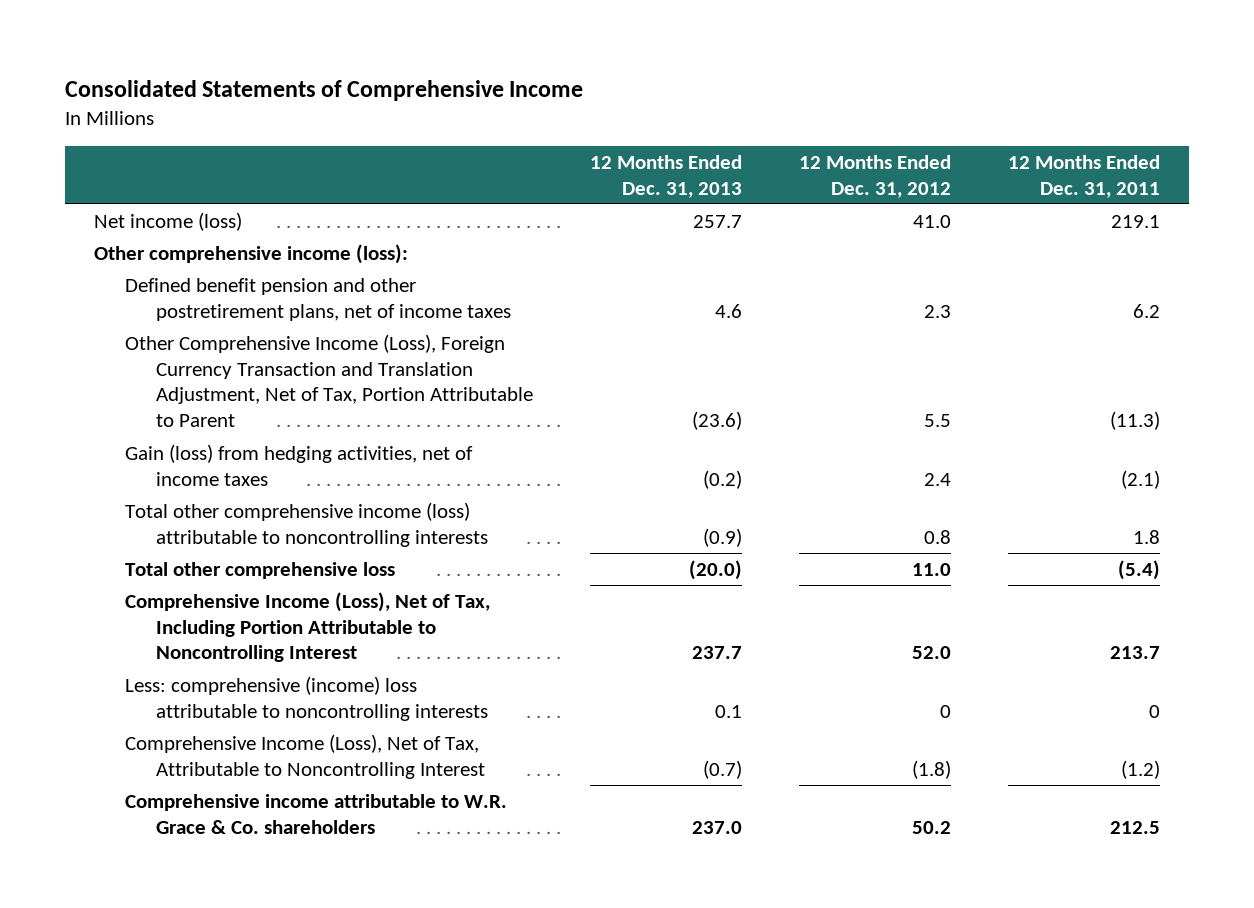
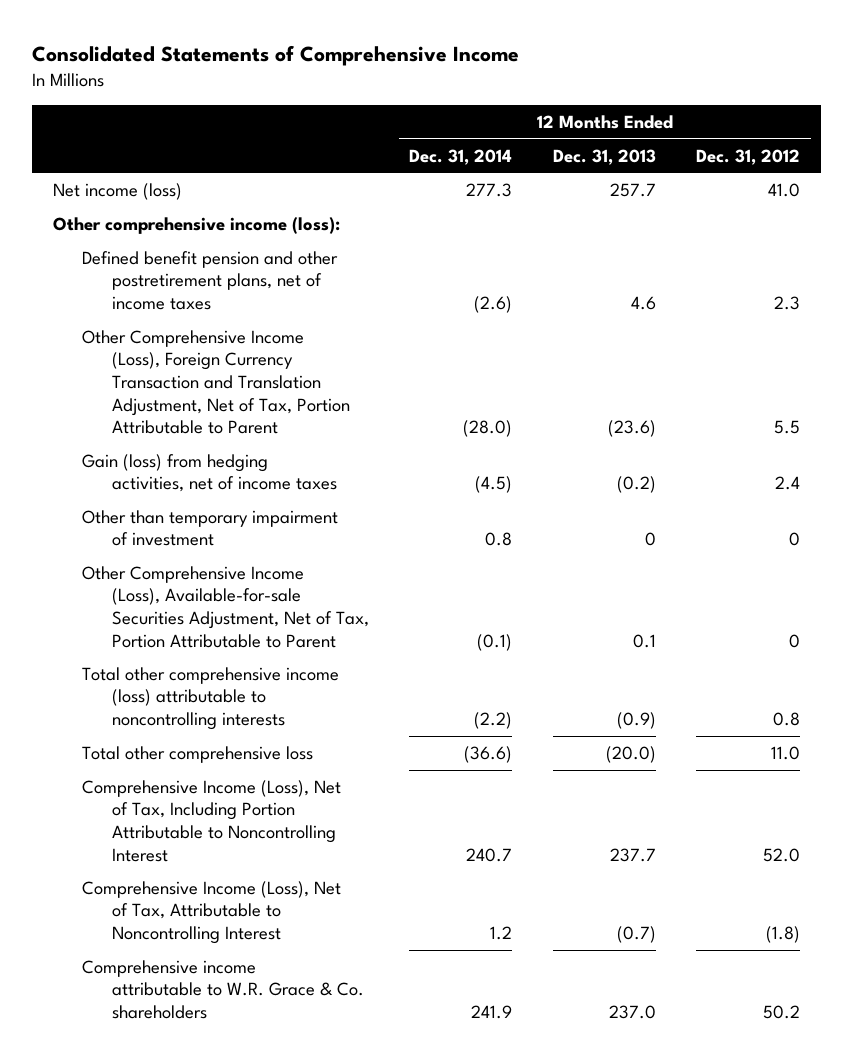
- | 12 Months Ended Dec. 31, 2013 | 12 Months Ended Dec. 31, 2012 | 12 Months Ended Dec. 31, 2011
+ | 12 Months Ended Dec. 31, 2014 | 12 Months Ended Dec. 31, 2013 | 12 Months Ended Dec. 31, 2012
+ Other than temporary impairment of investment | 0.8 | 0 | 0
+ Other Comprehensive Income (Loss), Available-for-sale Securities Adjustment, Net of Tax, Portion Attributable to Parent | (0.1) | 0.1 | 0
- Less: comprehensive (income) loss attributable to noncontrolling interests | 0.1 | 0 | 0

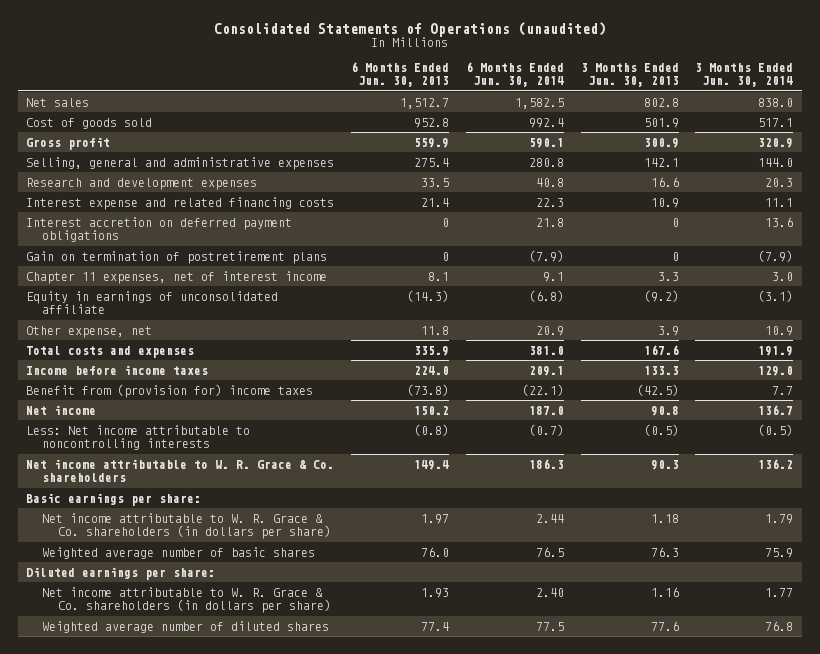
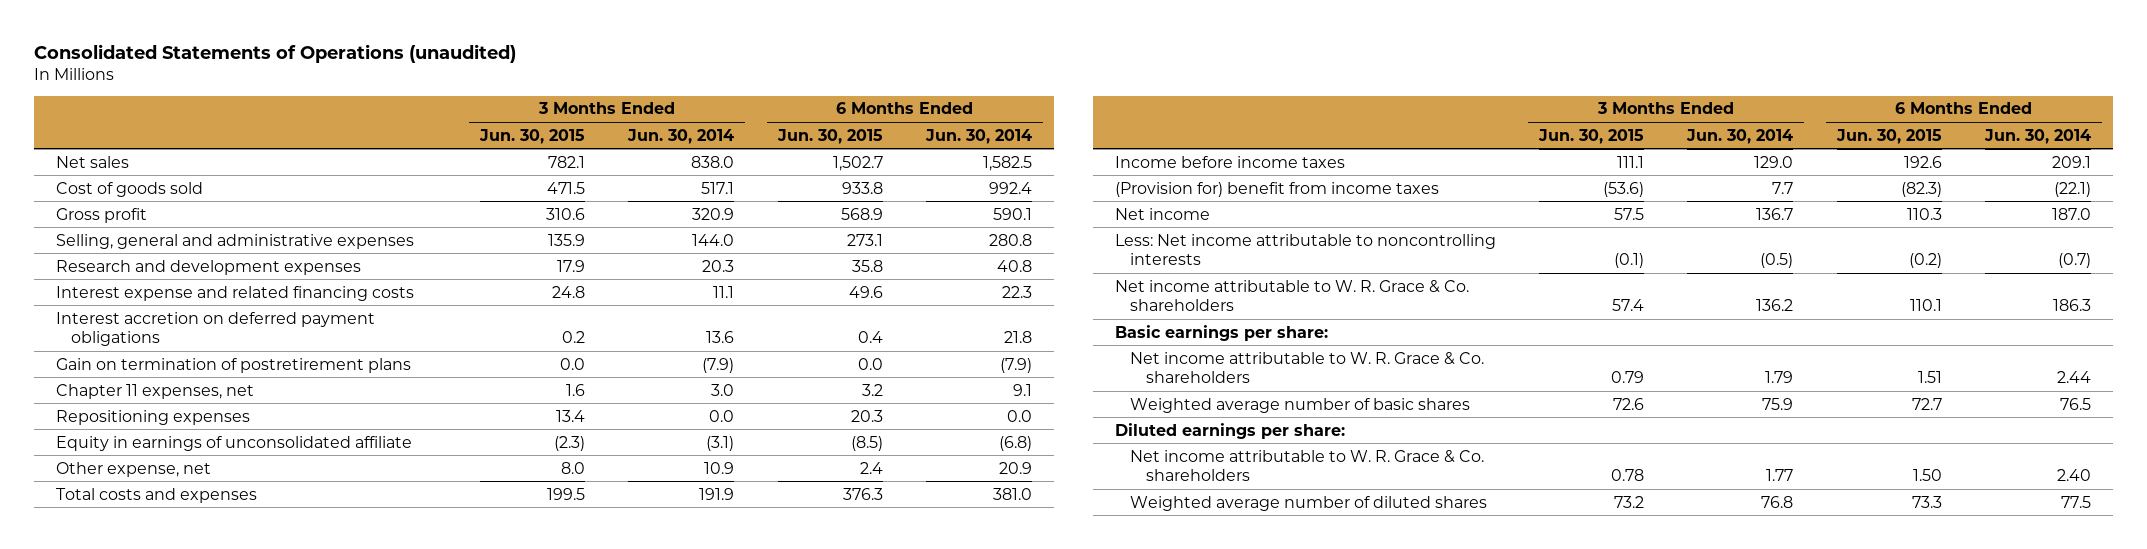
- | 6 Months Ended Jun. 30, 2013 | 6 Months Ended Jun. 30, 2014 | 3 Months Ended Jun. 30, 2013 | 3 Months Ended Jun. 30, 2014
+ | 3 Months Ended Jun. 30, 2015 | 3 Months Ended Jun. 30, 2014 | 6 Months Ended Jun. 30, 2015 | 6 Months Ended Jun. 30, 2014
- Chapter 11 expenses, net of interest income | 8.1 | 9.1 | 3.3 | 3.0
+ Chapter 11 expenses, net | 1.6 | 3.0 | 3.2 | 9.1
+ Repositioning expenses | 13.4 | 0.0 | 20.3 | 0.0
- Benefit from (provision for) income taxes | (73.8) | (22.1) | (42.5) | 7.7
+ (Provision for) benefit from income taxes | (53.6) | 7.7 | (82.3) | (22.1)
- Net income attributable to W. R. Grace & Co. shareholders (in dollars per share) | 1.97 | 2.44 | 1.18 | 1.79
+ Net income attributable to W. R. Grace & Co. shareholders | 0.79 | 1.79 | 1.51 | 2.44
- Net income attributable to W. R. Grace & Co. shareholders (in dollars per share) | 1.93 | 2.40 | 1.16 | 1.77
+ Net income attributable to W. R. Grace & Co. shareholders | 0.78 | 1.77 | 1.50 | 2.40

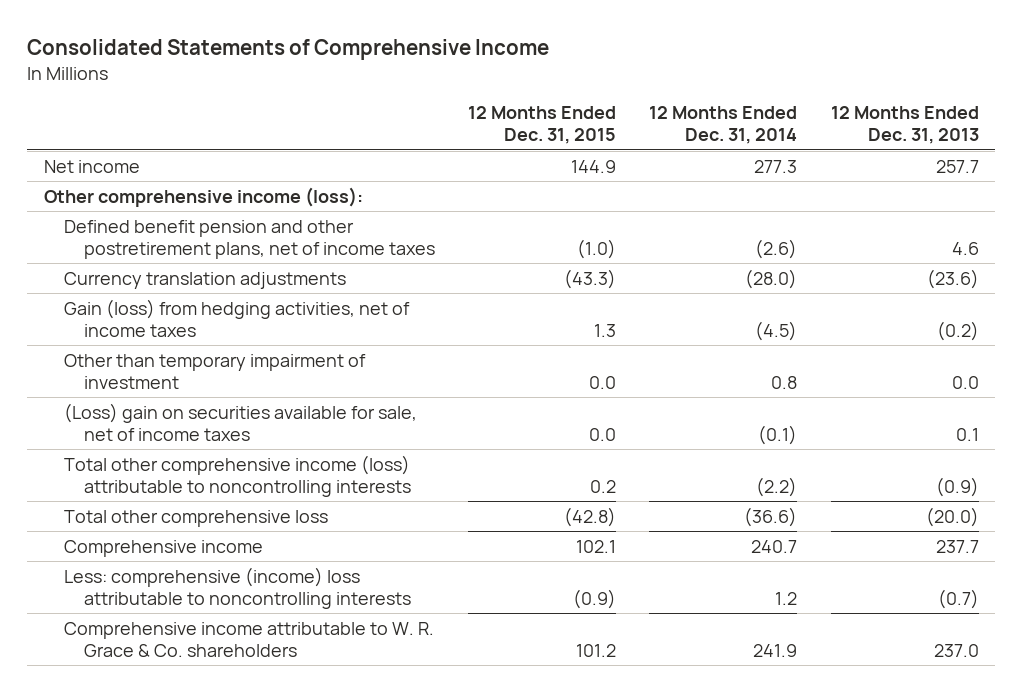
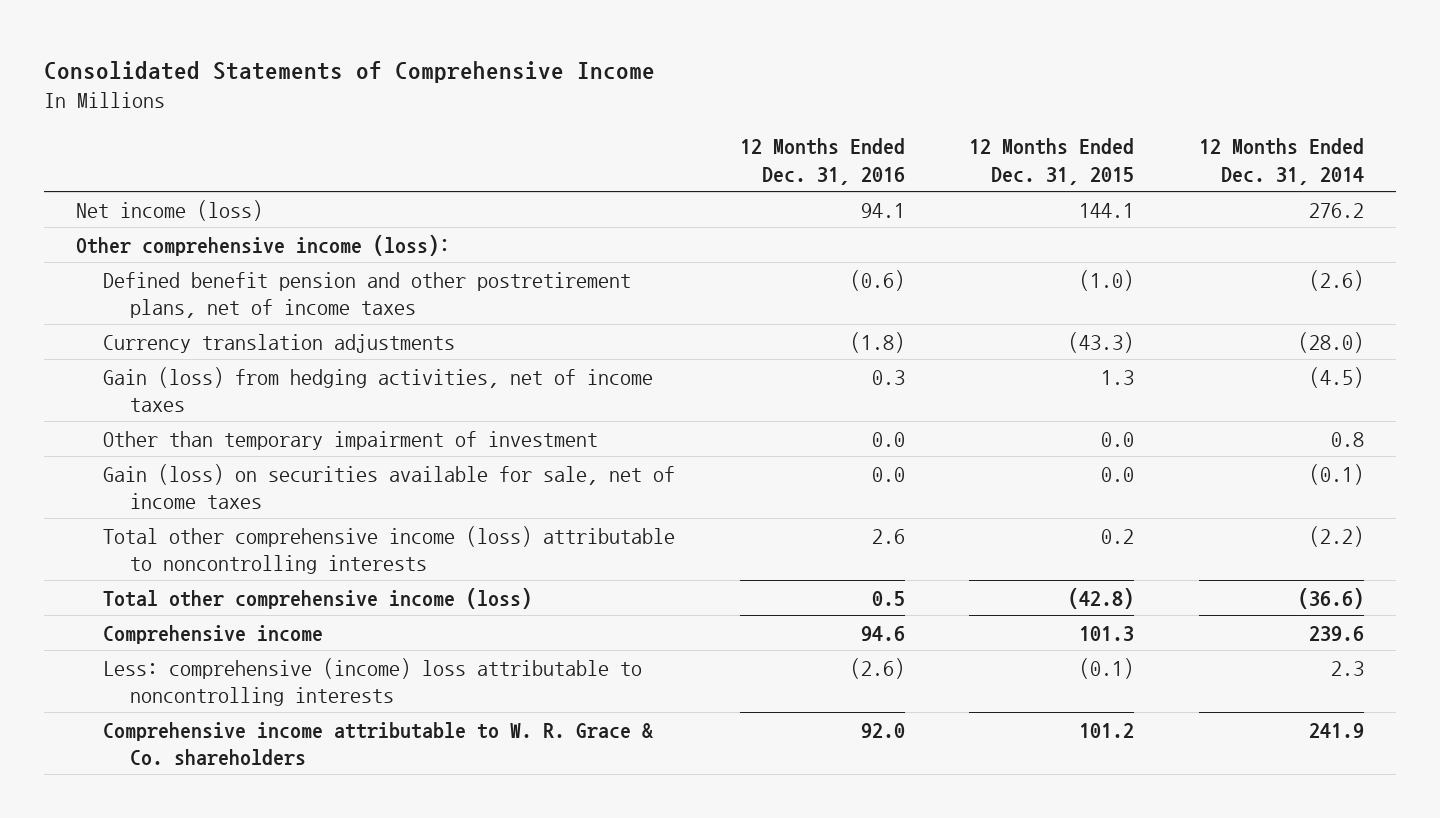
- | 12 Months Ended Dec. 31, 2015 | 12 Months Ended Dec. 31, 2014 | 12 Months Ended Dec. 31, 2013
+ | 12 Months Ended Dec. 31, 2016 | 12 Months Ended Dec. 31, 2015 | 12 Months Ended Dec. 31, 2014
- Net income | 144.9 | 277.3 | 257.7
+ Net income (loss) | 94.1 | 144.1 | 276.2
- (Loss) gain on securities available for sale, net of income taxes | 0.0 | (0.1) | 0.1
+ Gain (loss) on securities available for sale, net of income taxes | 0.0 | 0.0 | (0.1)
- Total other comprehensive loss | (42.8) | (36.6) | (20.0)
- Comprehensive income | 102.1 | 240.7 | 237.7
- Less: comprehensive (income) loss attributable to noncontrolling interests | (0.9) | 1.2 | (0.7)
+ Total other comprehensive income (loss) | 0.5 | (42.8) | (36.6)
+ Comprehensive income | 94.6 | 101.3 | 239.6
+ Less: comprehensive (income) loss attributable to noncontrolling interests | (2.6) | (0.1) | 2.3

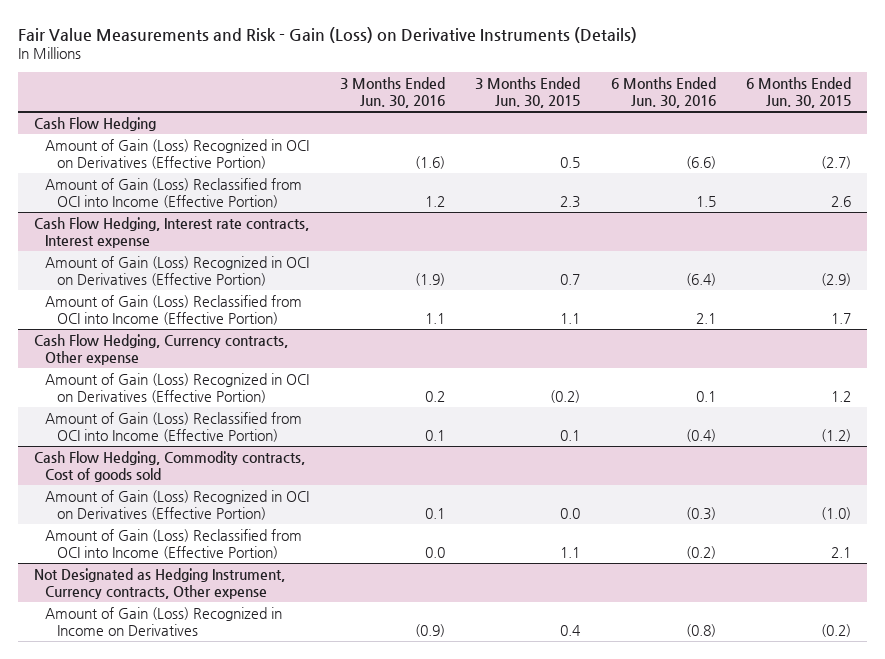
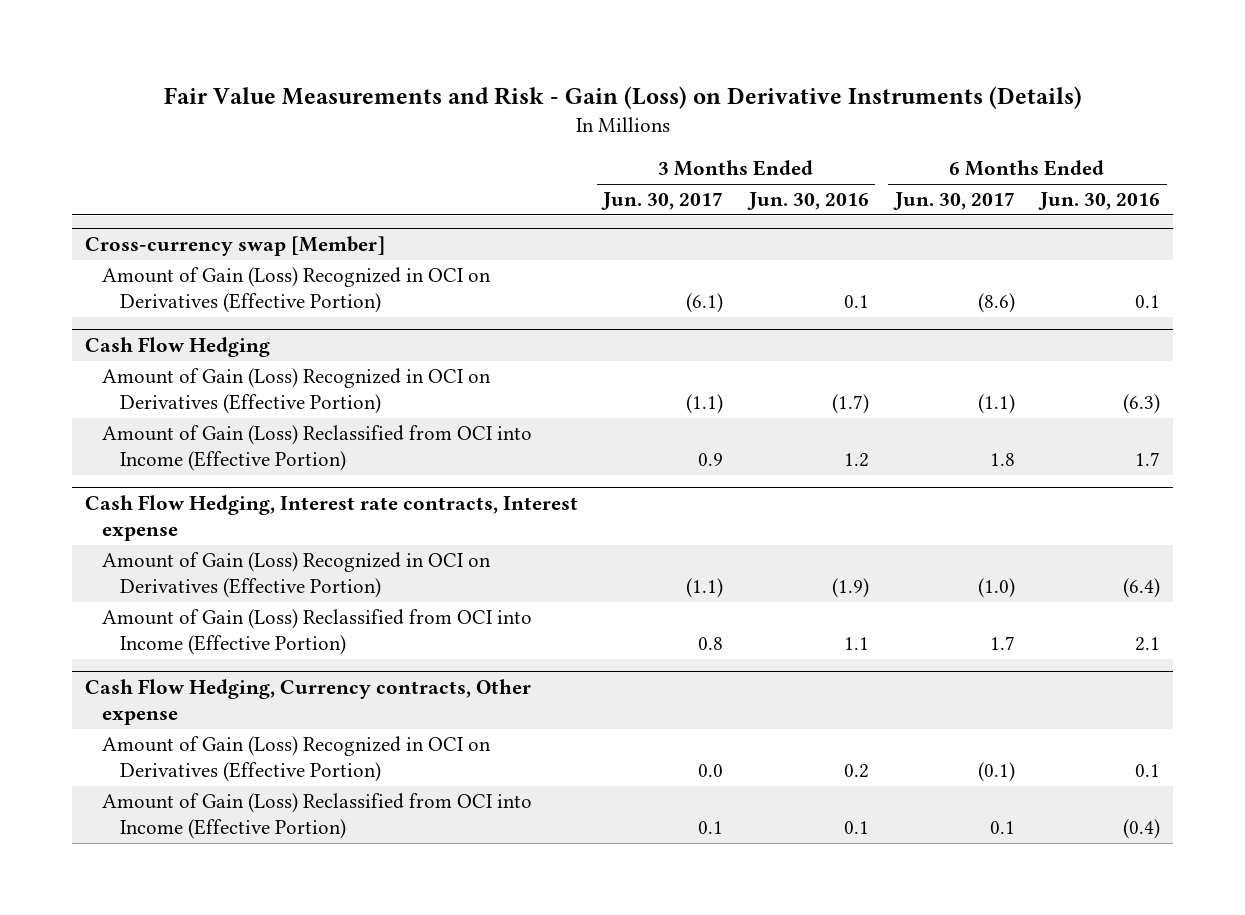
- | 3 Months Ended Jun. 30, 2016 | 3 Months Ended Jun. 30, 2015 | 6 Months Ended Jun. 30, 2016 | 6 Months Ended Jun. 30, 2015
+ | 3 Months Ended Jun. 30, 2017 | 3 Months Ended Jun. 30, 2016 | 6 Months Ended Jun. 30, 2017 | 6 Months Ended Jun. 30, 2016
+ Cross-currency swap [Member]
+ Amount of Gain (Loss) Recognized in OCI on Derivatives (Effective Portion) | (6.1) | 0.1 | (8.6) | 0.1
@ Cash Flow Hedging
- Amount of Gain (Loss) Recognized in OCI on Derivatives (Effective Portion) | (1.6) | 0.5 | (6.6) | (2.7)
- Amount of Gain (Loss) Reclassified from OCI into Income (Effective Portion) | 1.2 | 2.3 | 1.5 | 2.6
+ Amount of Gain (Loss) Recognized in OCI on Derivatives (Effective Portion) | (1.1) | (1.7) | (1.1) | (6.3)
+ Amount of Gain (Loss) Reclassified from OCI into Income (Effective Portion) | 0.9 | 1.2 | 1.8 | 1.7
- Cash Flow Hedging, Commodity contracts, Cost of goods sold
- Amount of Gain (Loss) Recognized in OCI on Derivatives (Effective Portion) | 0.1 | 0.0 | (0.3) | (1.0)
- Amount of Gain (Loss) Reclassified from OCI into Income (Effective Portion) | 0.0 | 1.1 | (0.2) | 2.1
- Not Designated as Hedging Instrument, Currency contracts, Other expense
- Amount of Gain (Loss) Recognized in Income on Derivatives | (0.9) | 0.4 | (0.8) | (0.2)

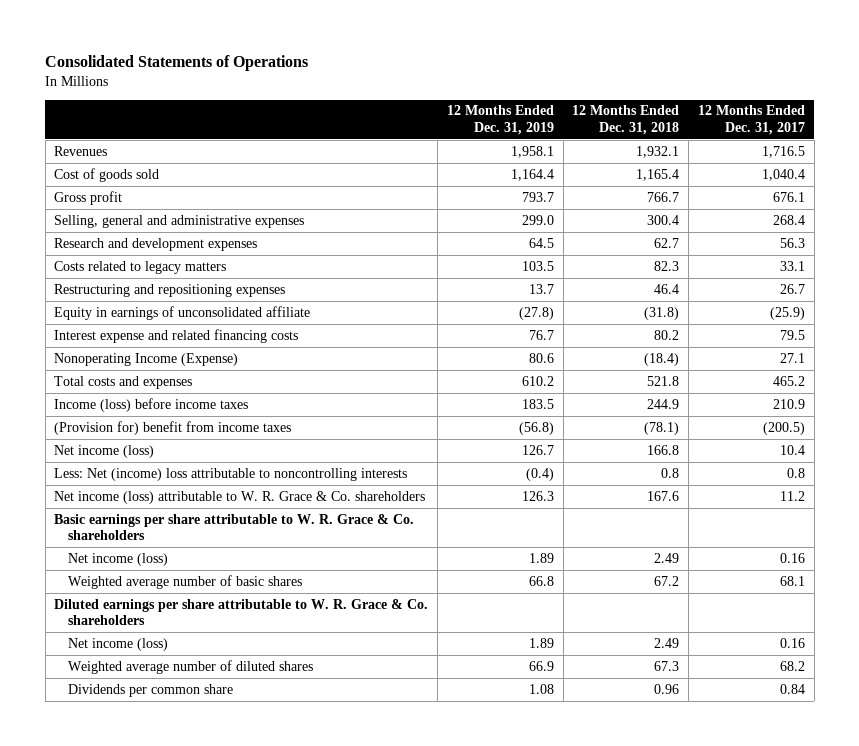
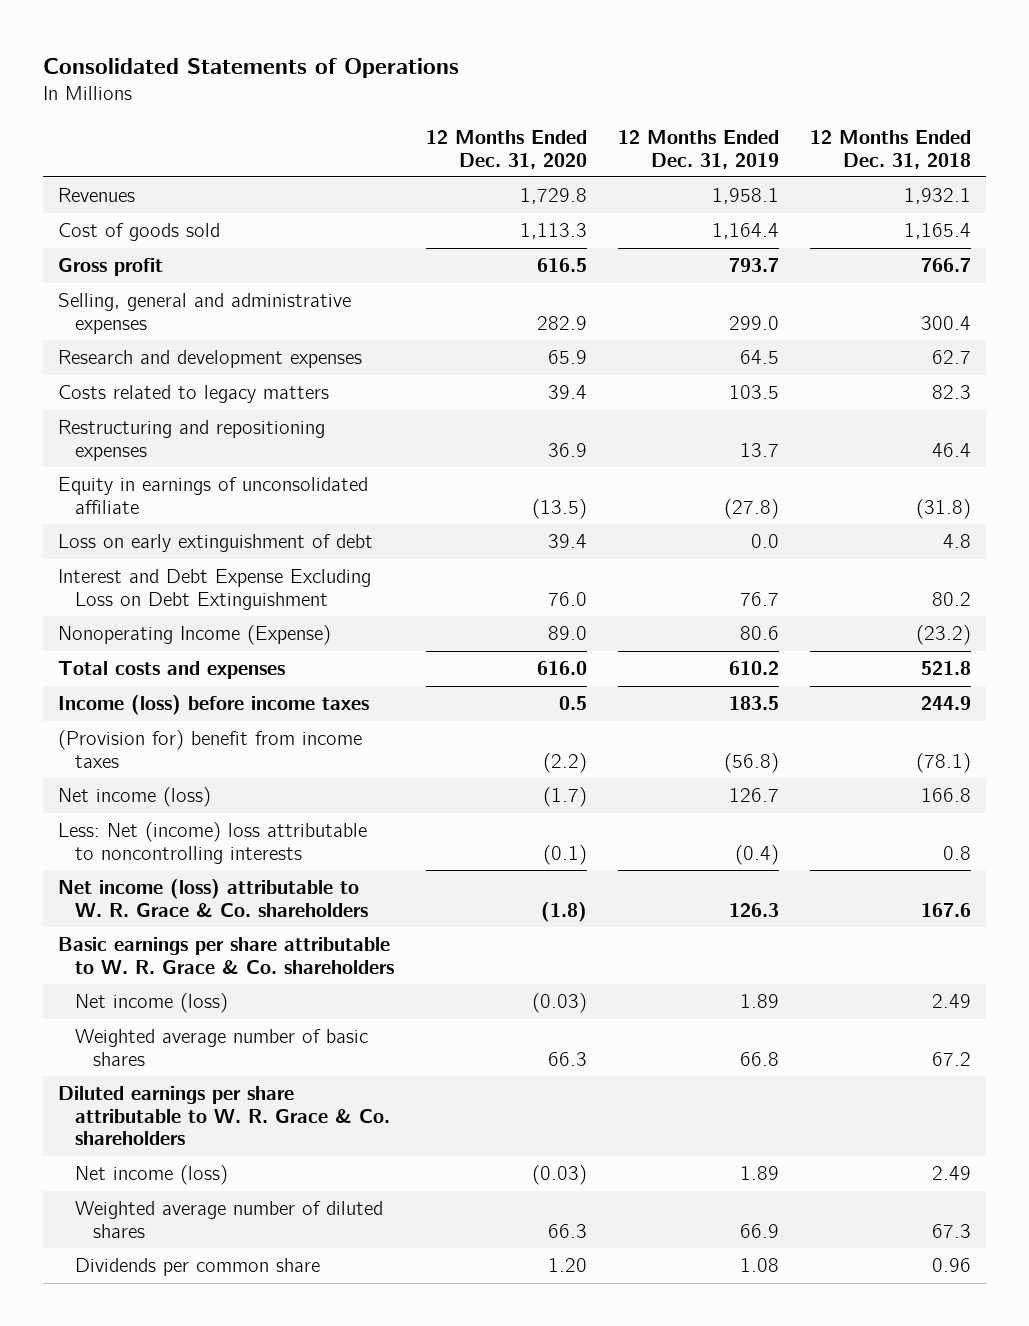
- | 12 Months Ended Dec. 31, 2019 | 12 Months Ended Dec. 31, 2018 | 12 Months Ended Dec. 31, 2017
+ | 12 Months Ended Dec. 31, 2020 | 12 Months Ended Dec. 31, 2019 | 12 Months Ended Dec. 31, 2018
- Interest expense and related financing costs | 76.7 | 80.2 | 79.5
- Nonoperating Income (Expense) | 80.6 | (18.4) | 27.1
+ Loss on early extinguishment of debt | 39.4 | 0.0 | 4.8
+ Interest and Debt Expense Excluding Loss on Debt Extinguishment | 76.0 | 76.7 | 80.2
+ Nonoperating Income (Expense) | 89.0 | 80.6 | (23.2)

